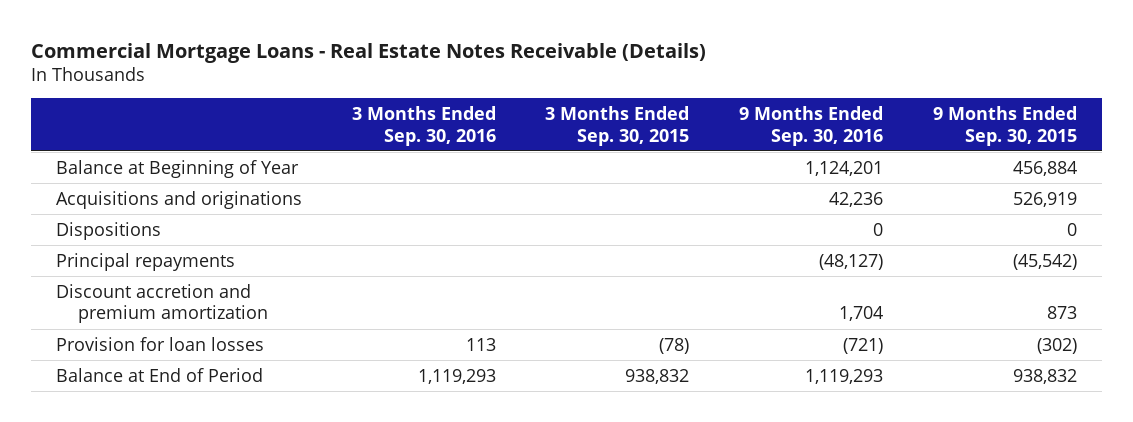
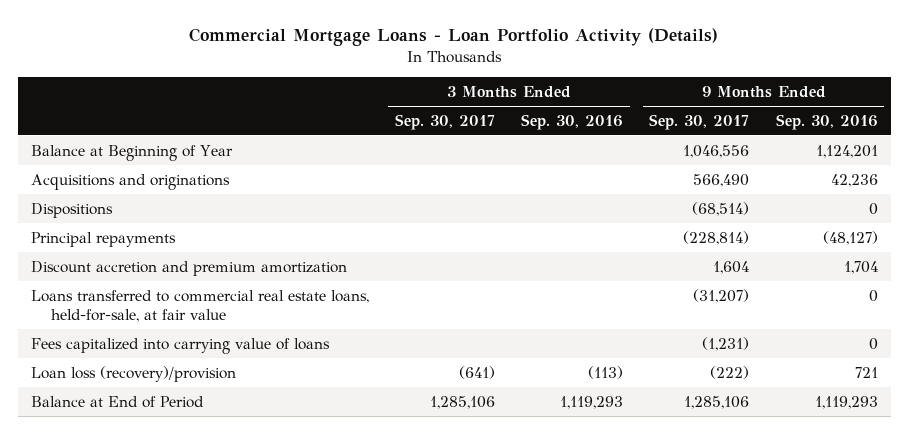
- Commercial Mortgage Loans - Real Estate Notes Receivable (Details)
+ Commercial Mortgage Loans - Loan Portfolio Activity (Details)
- | 3 Months Ended Sep. 30, 2016 | 3 Months Ended Sep. 30, 2015 | 9 Months Ended Sep. 30, 2016 | 9 Months Ended Sep. 30, 2015
+ | 3 Months Ended Sep. 30, 2017 | 3 Months Ended Sep. 30, 2016 | 9 Months Ended Sep. 30, 2017 | 9 Months Ended Sep. 30, 2016
- Provision for loan losses | 113 | (78) | (721) | (302)
+ Loans transferred to commercial real estate loans, held-for-sale, at fair value | | | (31,207) | 0
+ Fees capitalized into carrying value of loans | | | (1,231) | 0
+ Loan loss (recovery)/provision | (641) | (113) | (222) | 721

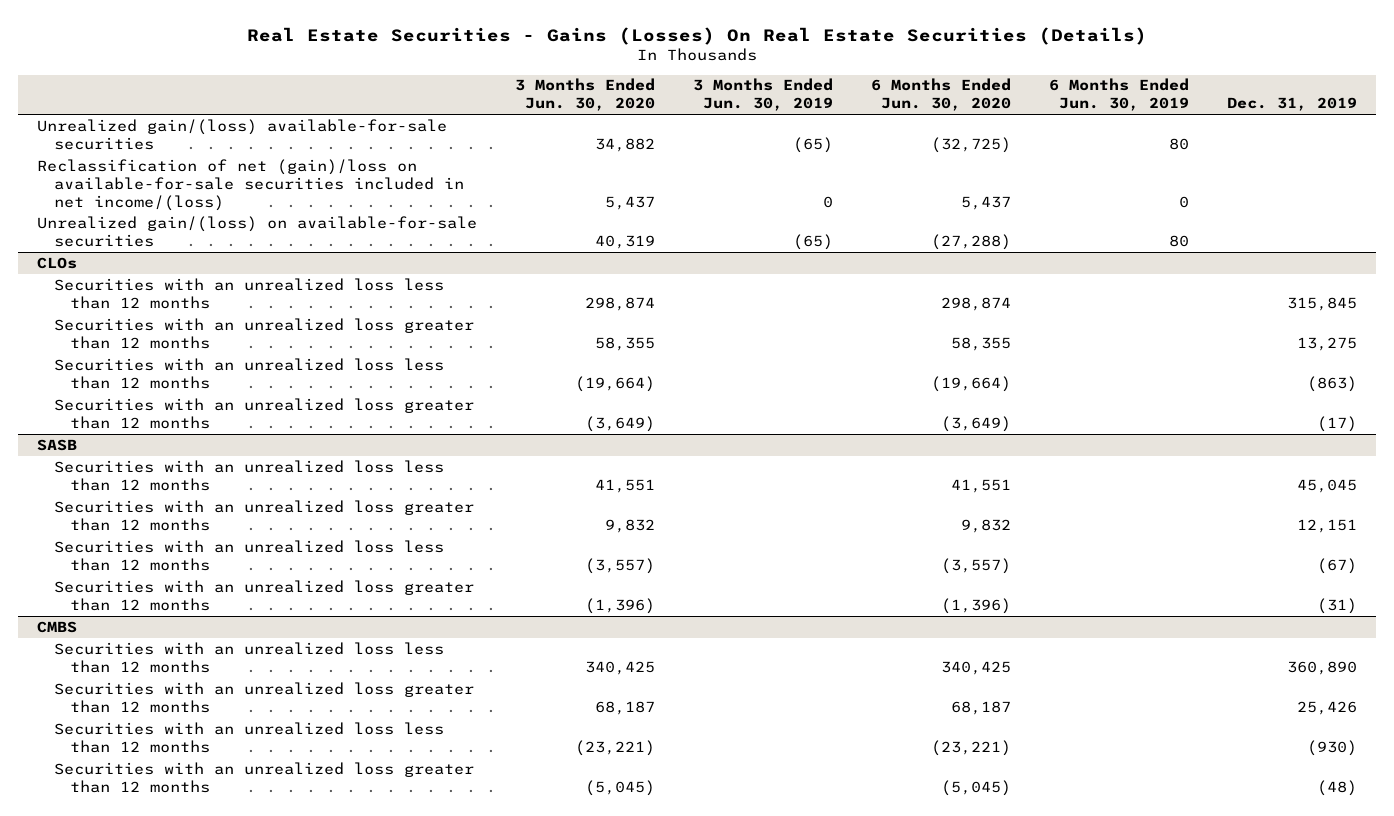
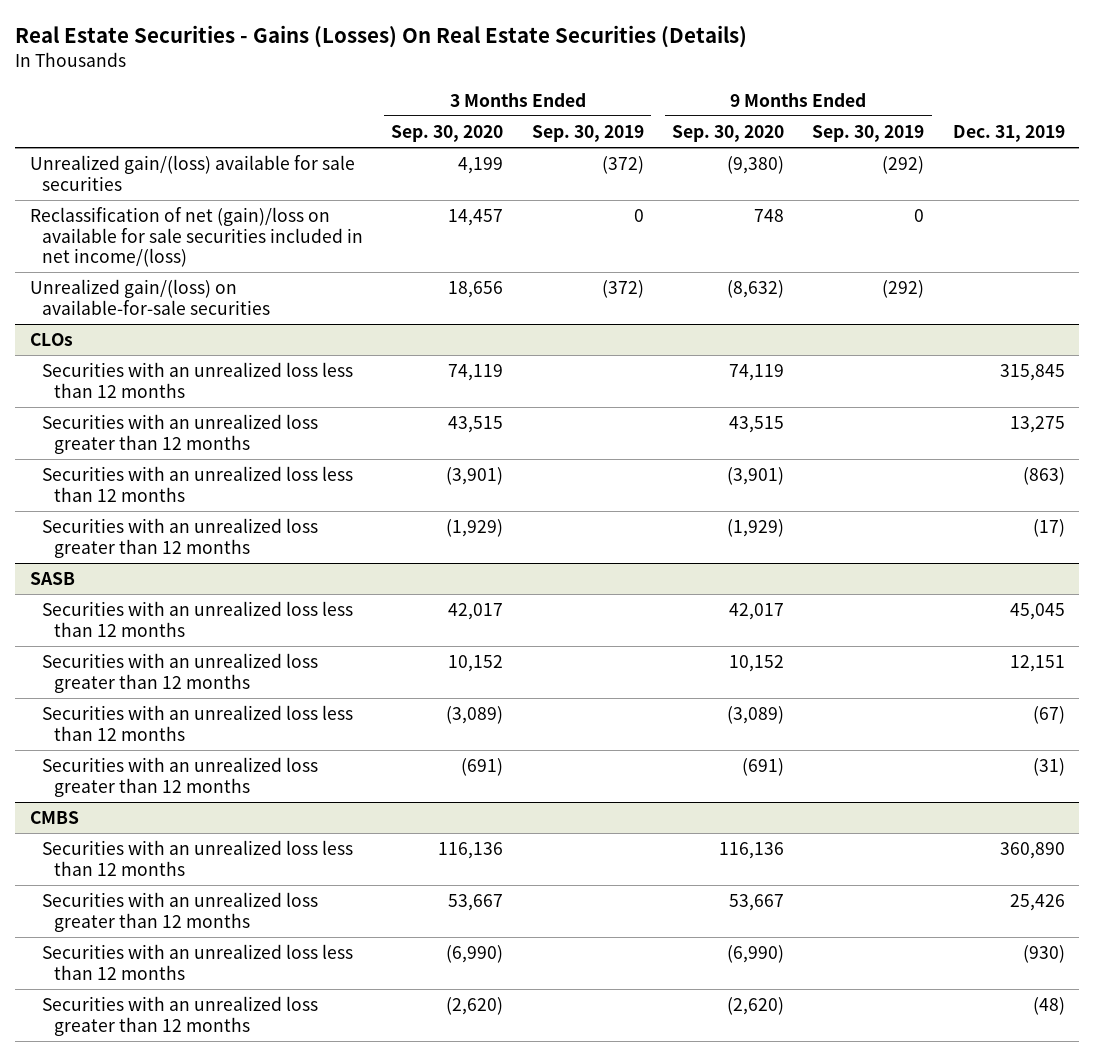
- | 3 Months Ended Jun. 30, 2020 | 3 Months Ended Jun. 30, 2019 | 6 Months Ended Jun. 30, 2020 | 6 Months Ended Jun. 30, 2019 | Dec. 31, 2019
+ | 3 Months Ended Sep. 30, 2020 | 3 Months Ended Sep. 30, 2019 | 9 Months Ended Sep. 30, 2020 | 9 Months Ended Sep. 30, 2019 | Dec. 31, 2019
- Unrealized gain/(loss) available-for-sale securities | 34,882 | (65) | (32,725) | 80 |
- Reclassification of net (gain)/loss on available-for-sale securities included in net income/(loss) | 5,437 | 0 | 5,437 | 0 |
+ Unrealized gain/(loss) available for sale securities | 4,199 | (372) | (9,380) | (292) |
+ Reclassification of net (gain)/loss on available for sale securities included in net income/(loss) | 14,457 | 0 | 748 | 0 |

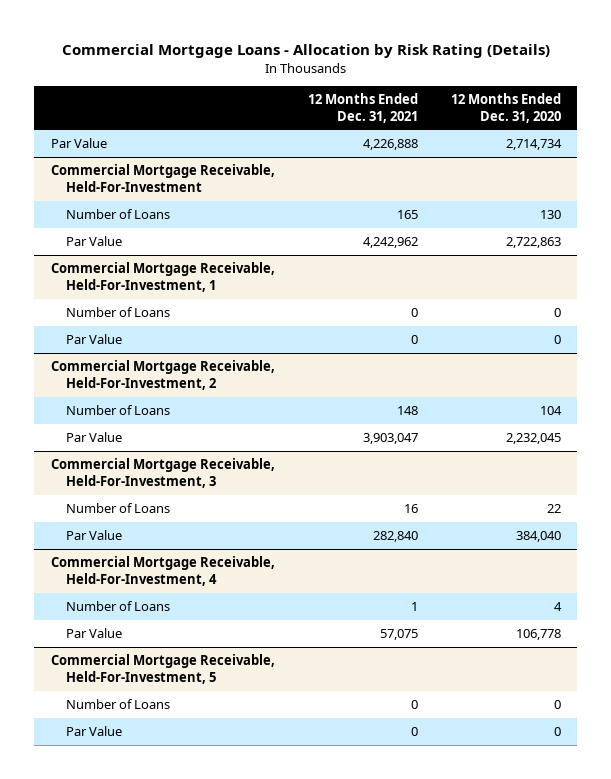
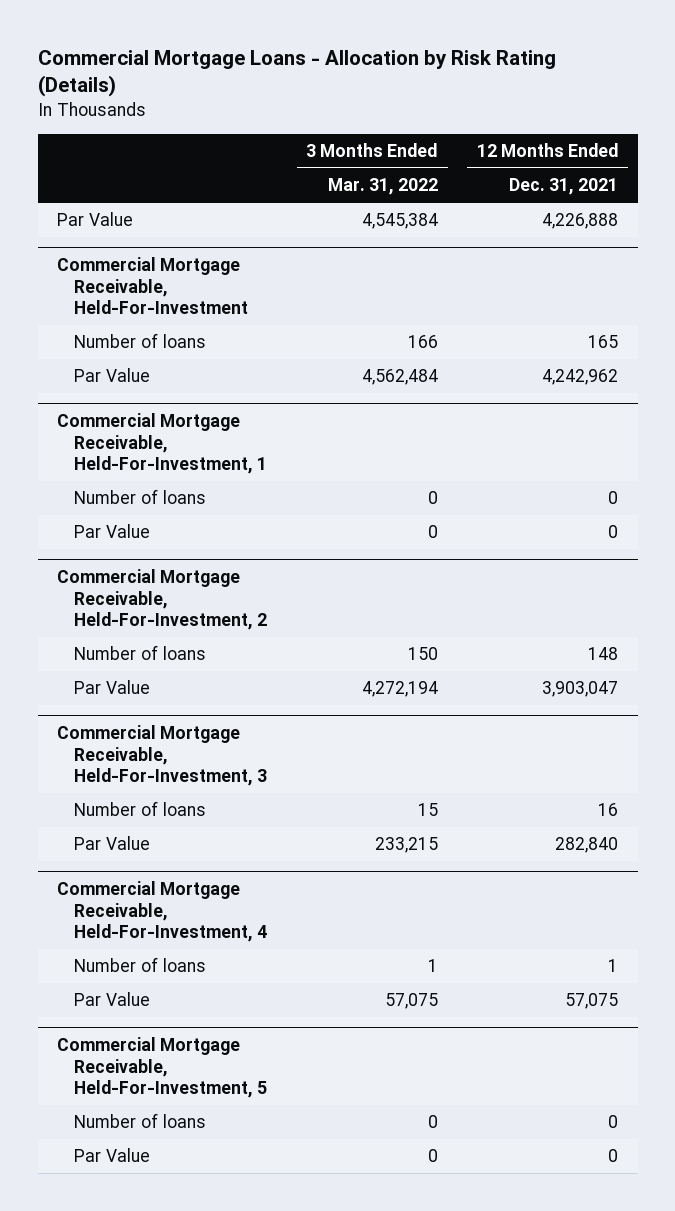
- | 12 Months Ended Dec. 31, 2021 | 12 Months Ended Dec. 31, 2020
+ | 3 Months Ended Mar. 31, 2022 | 12 Months Ended Dec. 31, 2021
@ Commercial Mortgage Receivable, Held-For-Investment
- Number of Loans | 165 | 130
+ Number of loans | 166 | 165
@ Commercial Mortgage Receivable, Held-For-Investment, 1
- Number of Loans | 0 | 0
+ Number of loans | 0 | 0
@ Commercial Mortgage Receivable, Held-For-Investment, 2
- Number of Loans | 148 | 104
+ Number of loans | 150 | 148
@ Commercial Mortgage Receivable, Held-For-Investment, 3
- Number of Loans | 16 | 22
+ Number of loans | 15 | 16
@ Commercial Mortgage Receivable, Held-For-Investment, 4
- Number of Loans | 1 | 4
+ Number of loans | 1 | 1
@ Commercial Mortgage Receivable, Held-For-Investment, 5
- Number of Loans | 0 | 0
+ Number of loans | 0 | 0

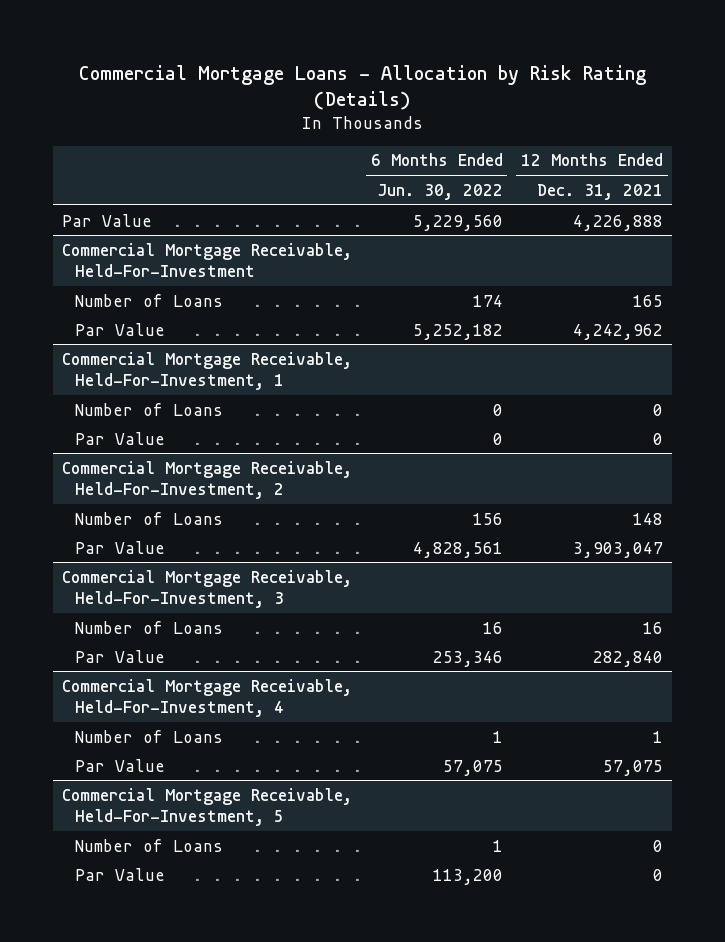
- | 3 Months Ended Mar. 31, 2022 | 12 Months Ended Dec. 31, 2021
+ | 6 Months Ended Jun. 30, 2022 | 12 Months Ended Dec. 31, 2021
@ Commercial Mortgage Receivable, Held-For-Investment
- Number of loans | 166 | 165
+ Number of Loans | 174 | 165
@ Commercial Mortgage Receivable, Held-For-Investment, 1
- Number of loans | 0 | 0
+ Number of Loans | 0 | 0
@ Commercial Mortgage Receivable, Held-For-Investment, 2
- Number of loans | 150 | 148
+ Number of Loans | 156 | 148
@ Commercial Mortgage Receivable, Held-For-Investment, 3
- Number of loans | 15 | 16
+ Number of Loans | 16 | 16
@ Commercial Mortgage Receivable, Held-For-Investment, 4
- Number of loans | 1 | 1
+ Number of Loans | 1 | 1
@ Commercial Mortgage Receivable, Held-For-Investment, 5
- Number of loans | 0 | 0
+ Number of Loans | 1 | 0

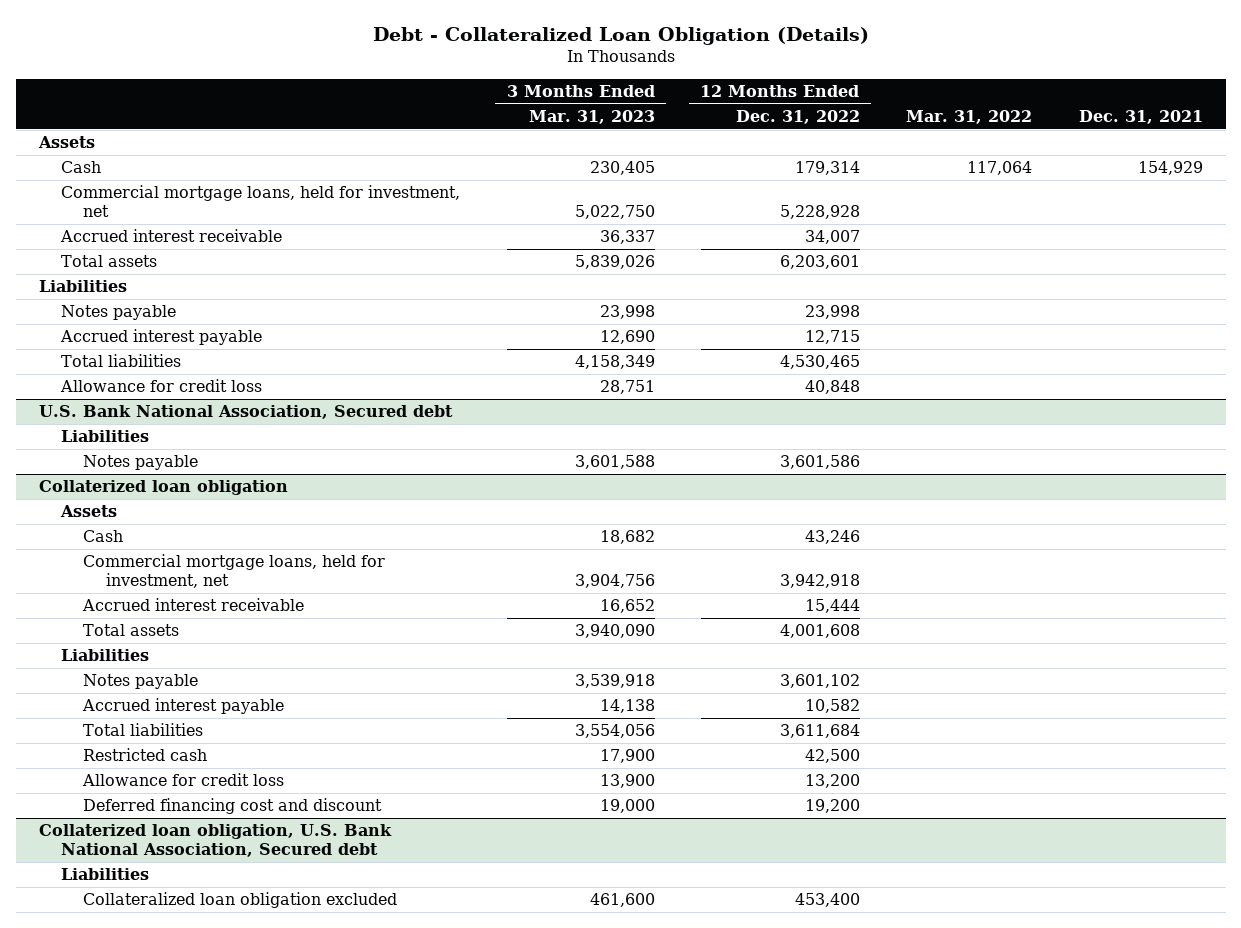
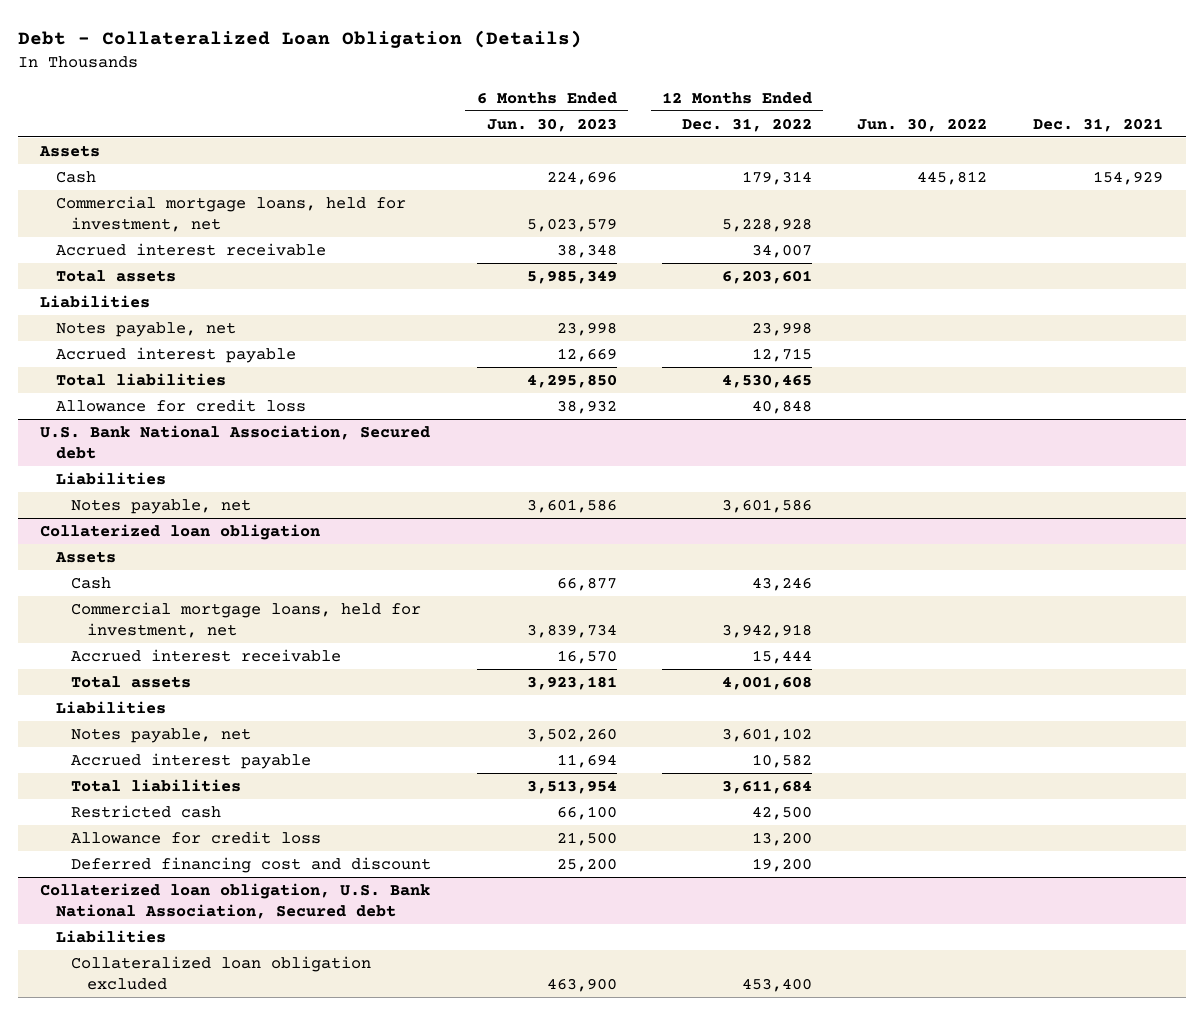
- | 3 Months Ended Mar. 31, 2023 | 12 Months Ended Dec. 31, 2022 | Mar. 31, 2022 | Dec. 31, 2021
+ | 6 Months Ended Jun. 30, 2023 | 12 Months Ended Dec. 31, 2022 | Jun. 30, 2022 | Dec. 31, 2021
- Notes payable | 23,998 | 23,998 | |
+ Notes payable, net | 23,998 | 23,998 | |
@ U.S. Bank National Association, Secured debt
- Notes payable | 3,601,588 | 3,601,586 | |
+ Notes payable, net | 3,601,586 | 3,601,586 | |
@ Collaterized loan obligation
- Notes payable | 3,539,918 | 3,601,102 | |
+ Notes payable, net | 3,502,260 | 3,601,102 | |

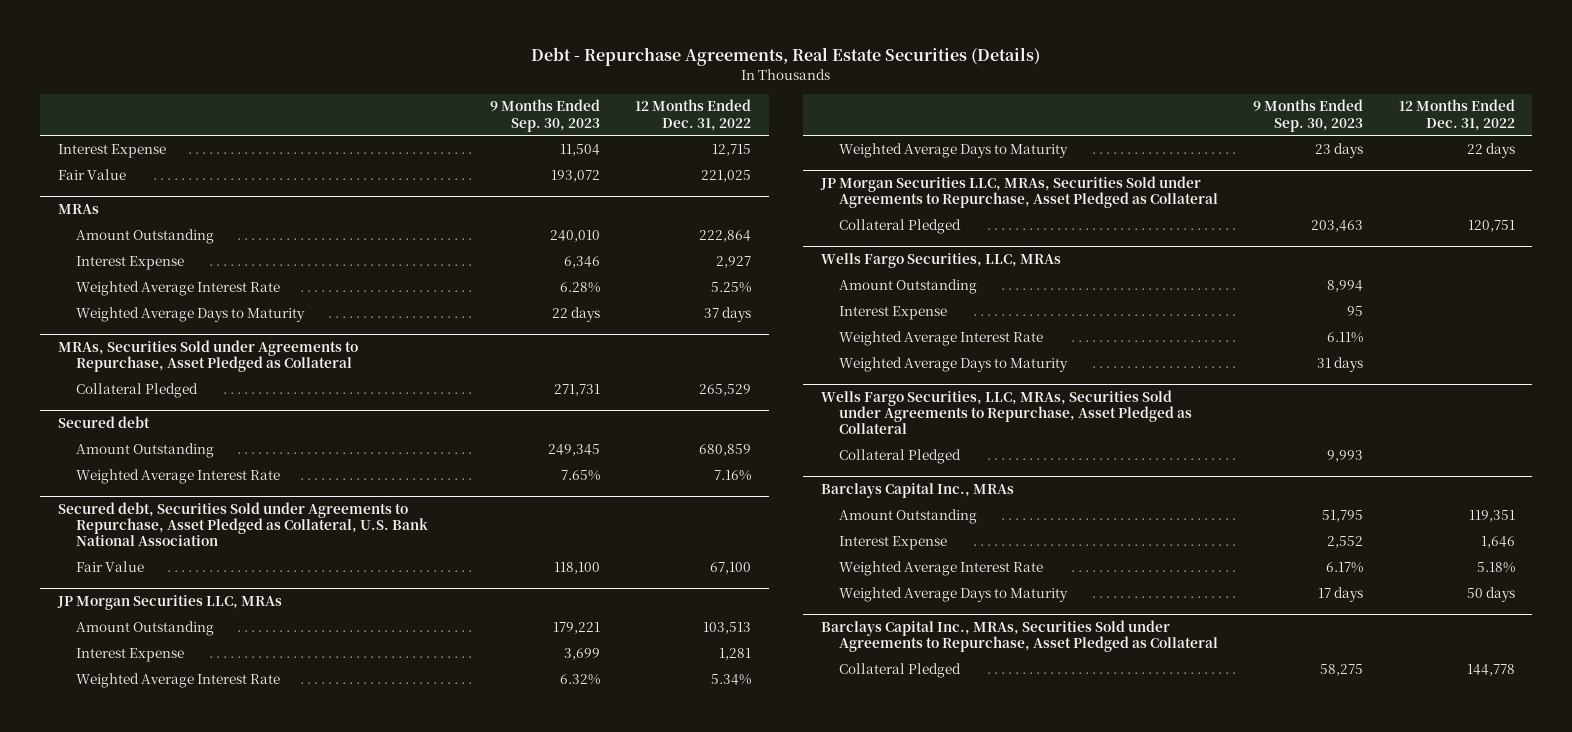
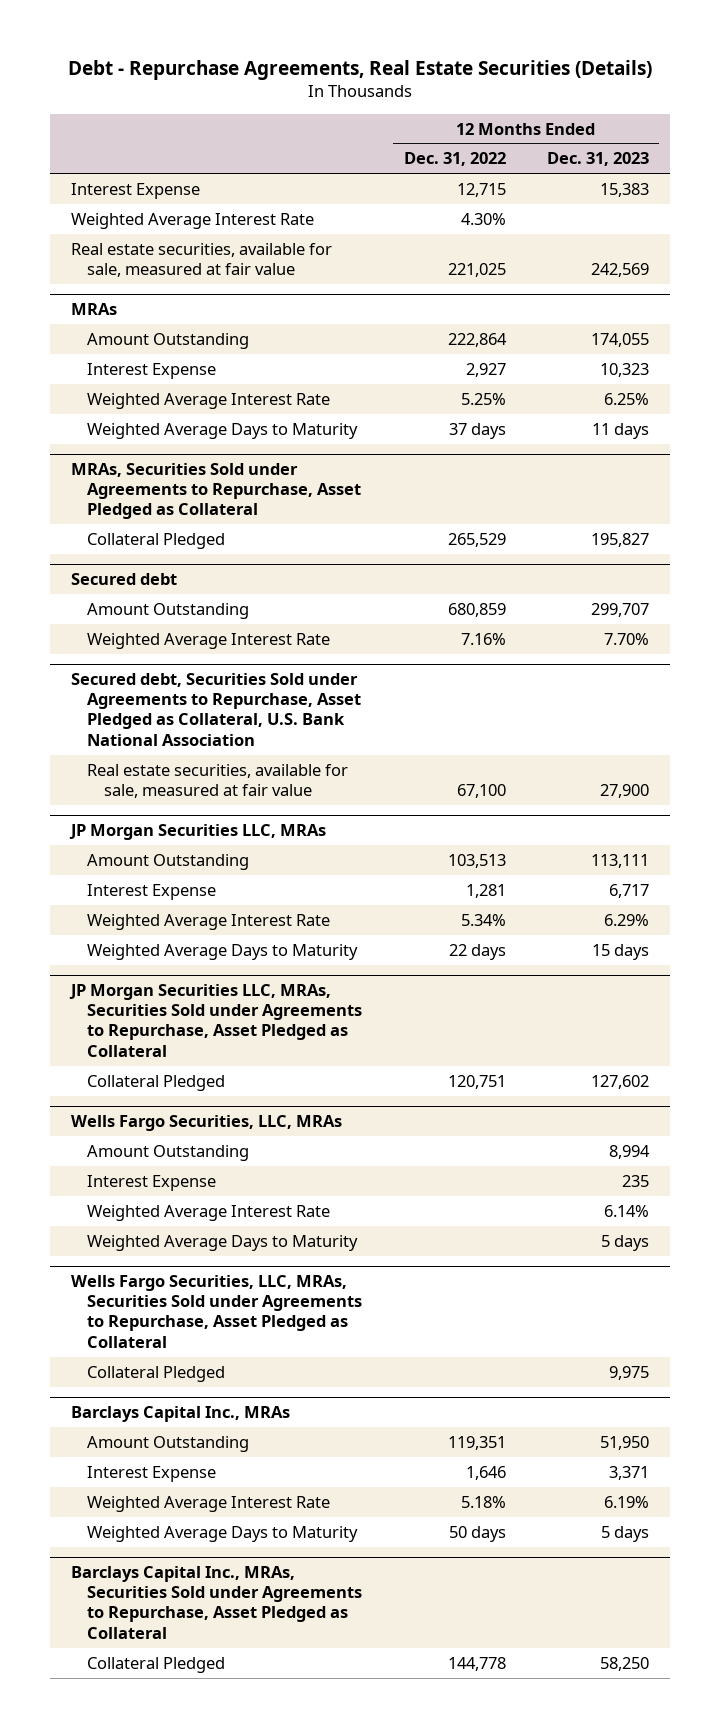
- | 9 Months Ended Sep. 30, 2023 | 12 Months Ended Dec. 31, 2022
+ | 12 Months Ended Dec. 31, 2022 | 12 Months Ended Dec. 31, 2023
- Fair Value | 193,072 | 221,025
+ Weighted Average Interest Rate | 4.30% |
+ Real estate securities, available for sale, measured at fair value | 221,025 | 242,569
@ Secured debt, Securities Sold under Agreements to Repurchase, Asset Pledged as Collateral, U.S. Bank National Association
- Fair Value | 118,100 | 67,100
+ Real estate securities, available for sale, measured at fair value | 67,100 | 27,900

